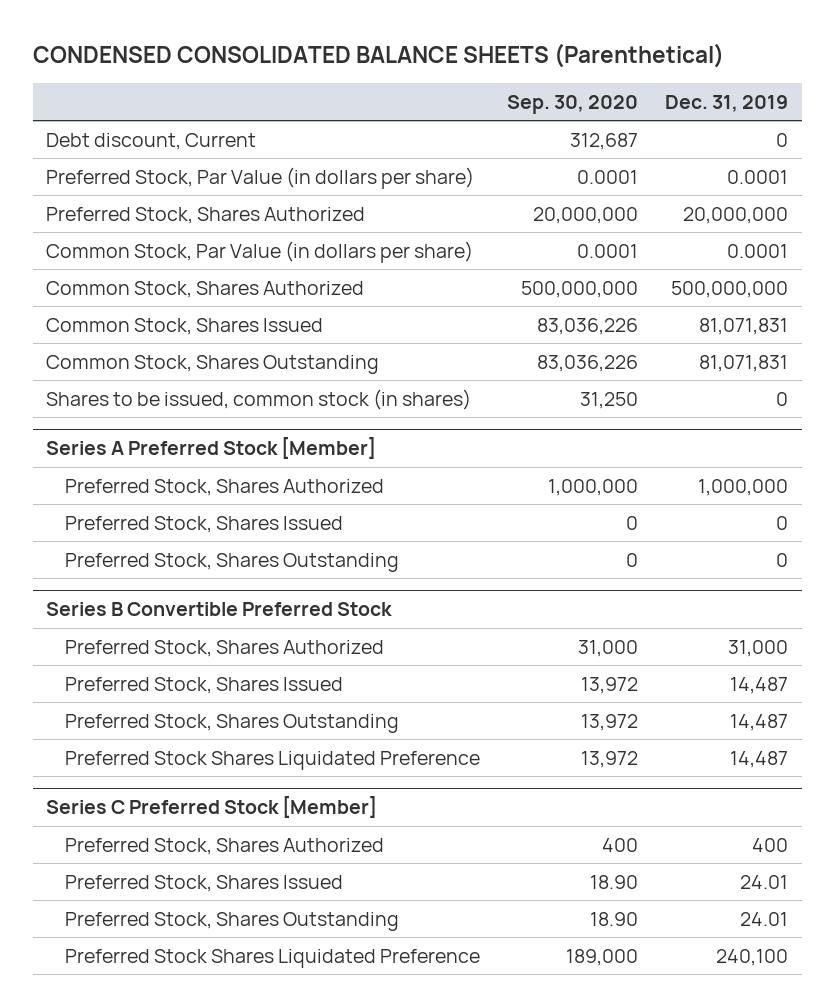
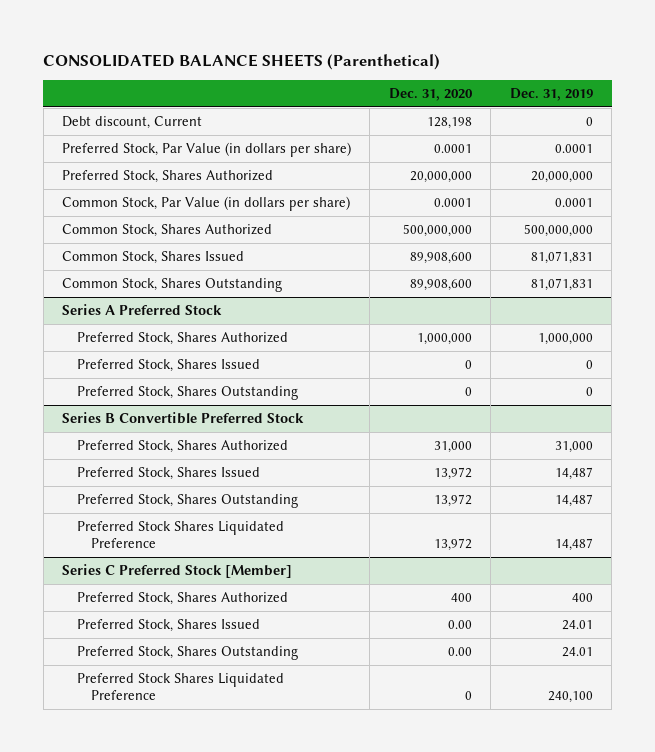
- CONDENSED CONSOLIDATED BALANCE SHEETS (Parenthetical)
+ CONSOLIDATED BALANCE SHEETS (Parenthetical)
- | Sep. 30, 2020 | Dec. 31, 2019
+ | Dec. 31, 2020 | Dec. 31, 2019
- Shares to be issued, common stock (in shares) | 31,250 | 0
- Series A Preferred Stock [Member]
+ Series A Preferred Stock

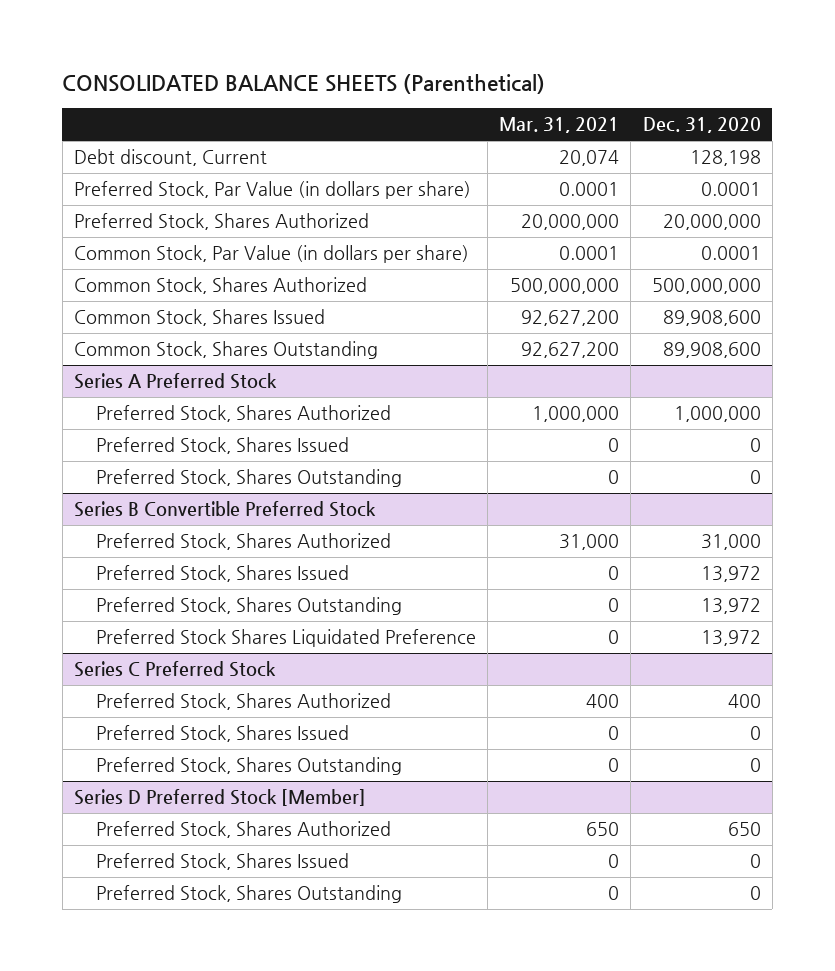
- | Dec. 31, 2020 | Dec. 31, 2019
+ | Mar. 31, 2021 | Dec. 31, 2020
- Series C Preferred Stock [Member]
+ Series C Preferred Stock
- Preferred Stock, Shares Issued | 0.00 | 24.01
- Preferred Stock, Shares Outstanding | 0.00 | 24.01
- Preferred Stock Shares Liquidated Preference | 0 | 240,100
+ Preferred Stock, Shares Issued | 0 | 0
+ Preferred Stock, Shares Outstanding | 0 | 0
+ Series D Preferred Stock [Member]
+ Preferred Stock, Shares Authorized | 650 | 650
+ Preferred Stock, Shares Issued | 0 | 0
+ Preferred Stock, Shares Outstanding | 0 | 0

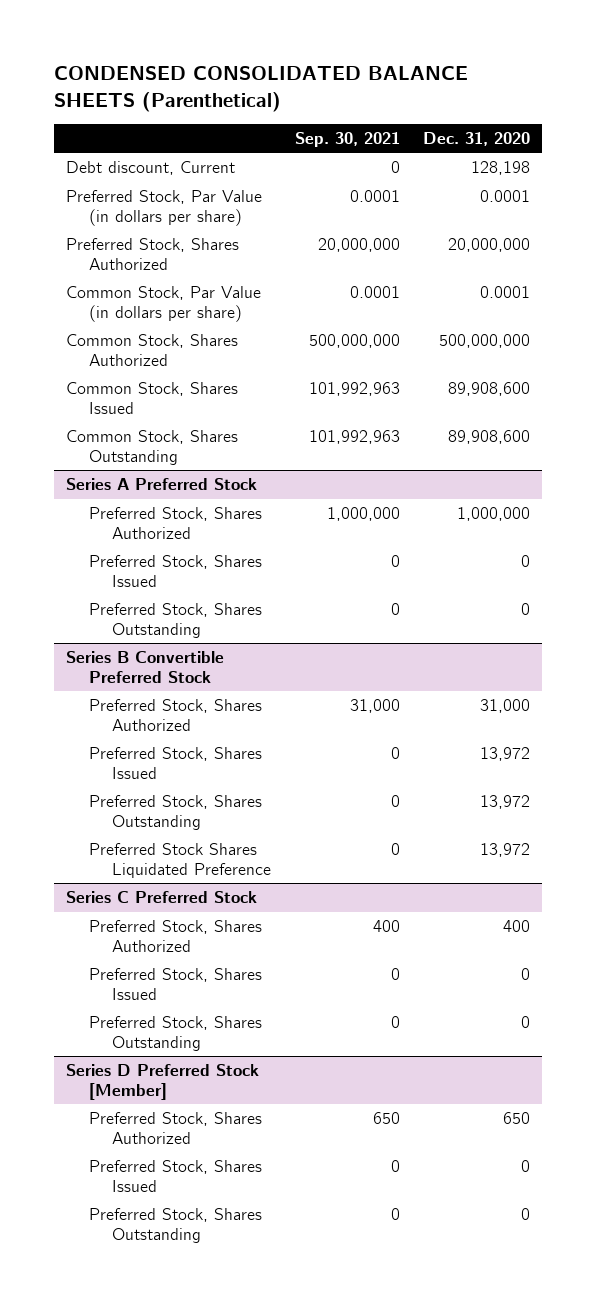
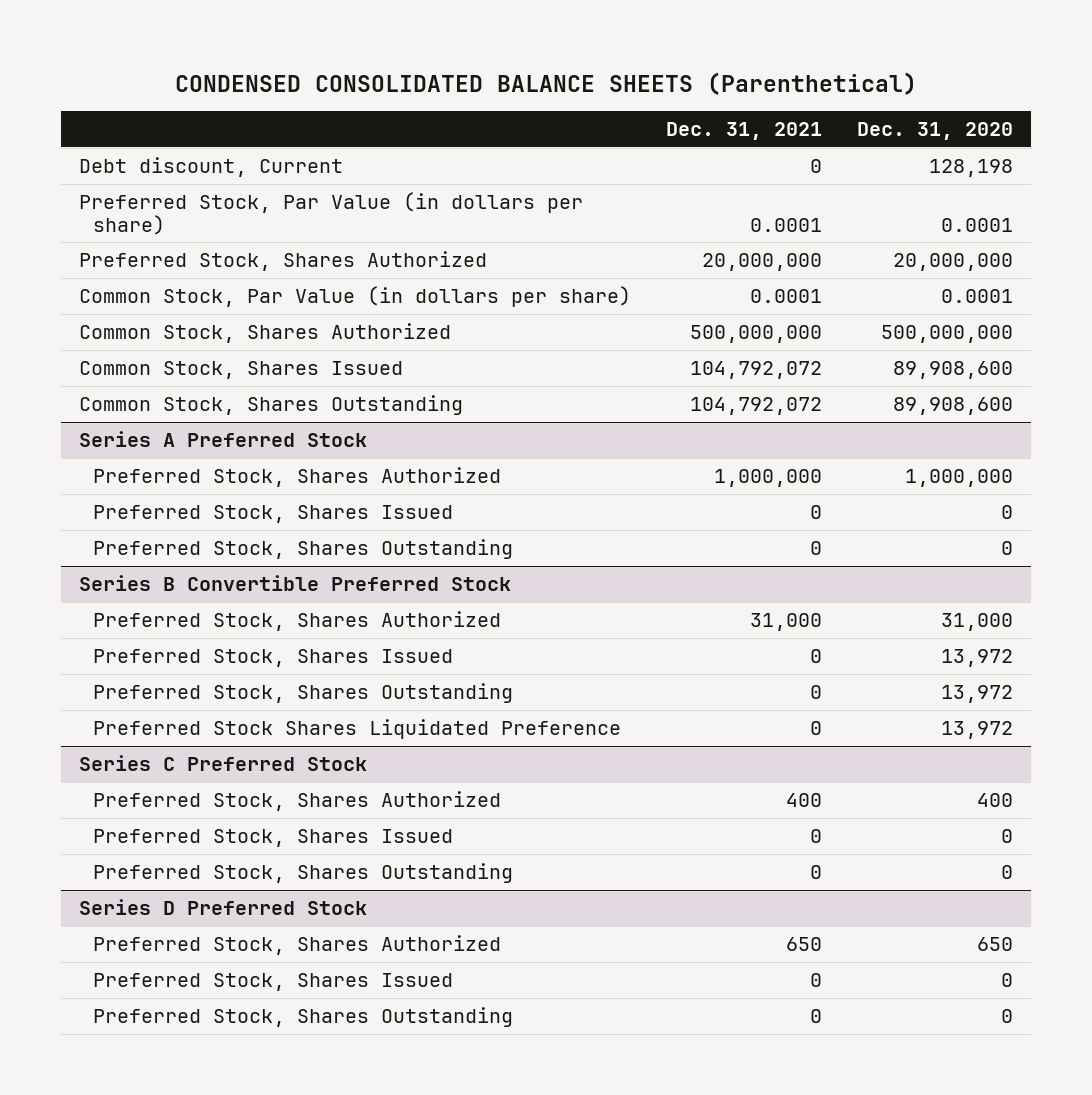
- | Sep. 30, 2021 | Dec. 31, 2020
+ | Dec. 31, 2021 | Dec. 31, 2020
- Series D Preferred Stock [Member]
+ Series D Preferred Stock

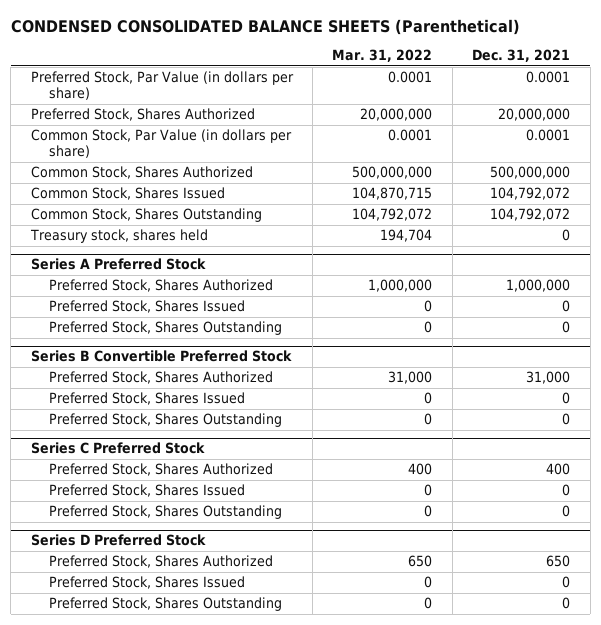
- | Dec. 31, 2021 | Dec. 31, 2020
+ | Mar. 31, 2022 | Dec. 31, 2021
- Debt discount, Current | 0 | 128,198
+ Treasury stock, shares held | 194,704 | 0
@ Series B Convertible Preferred Stock
- Preferred Stock Shares Liquidated Preference | 0 | 13,972

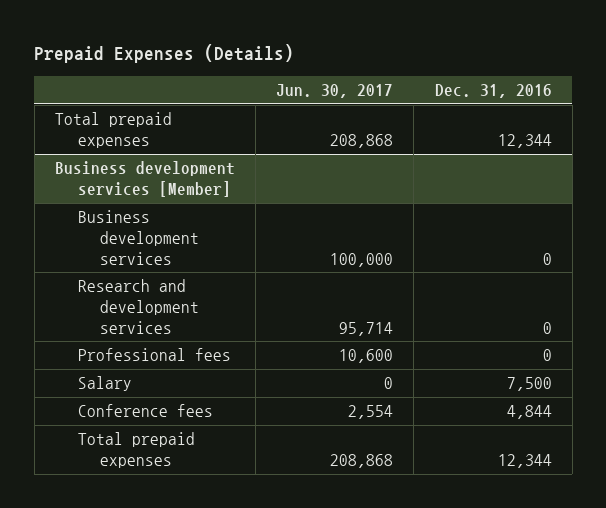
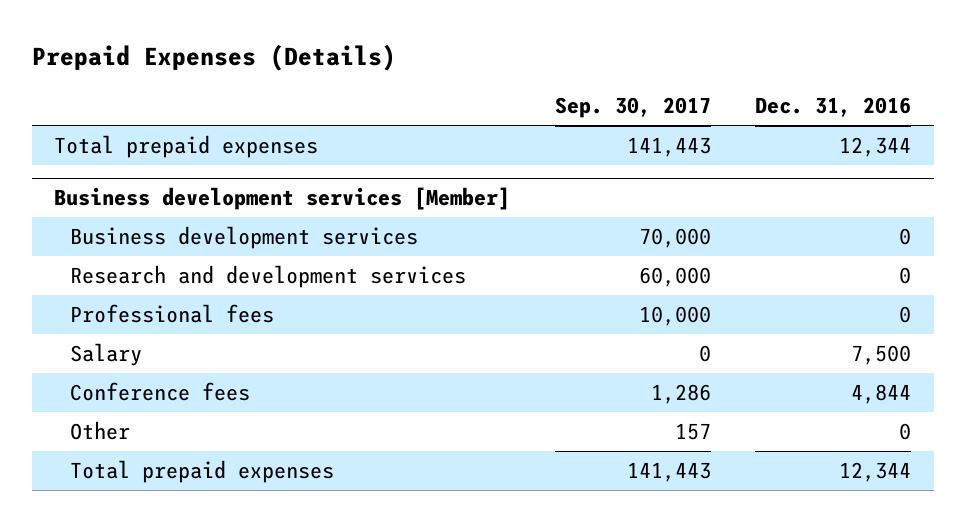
- | Jun. 30, 2017 | Dec. 31, 2016
+ | Sep. 30, 2017 | Dec. 31, 2016
@ Business development services [Member]
+ Other | 157 | 0

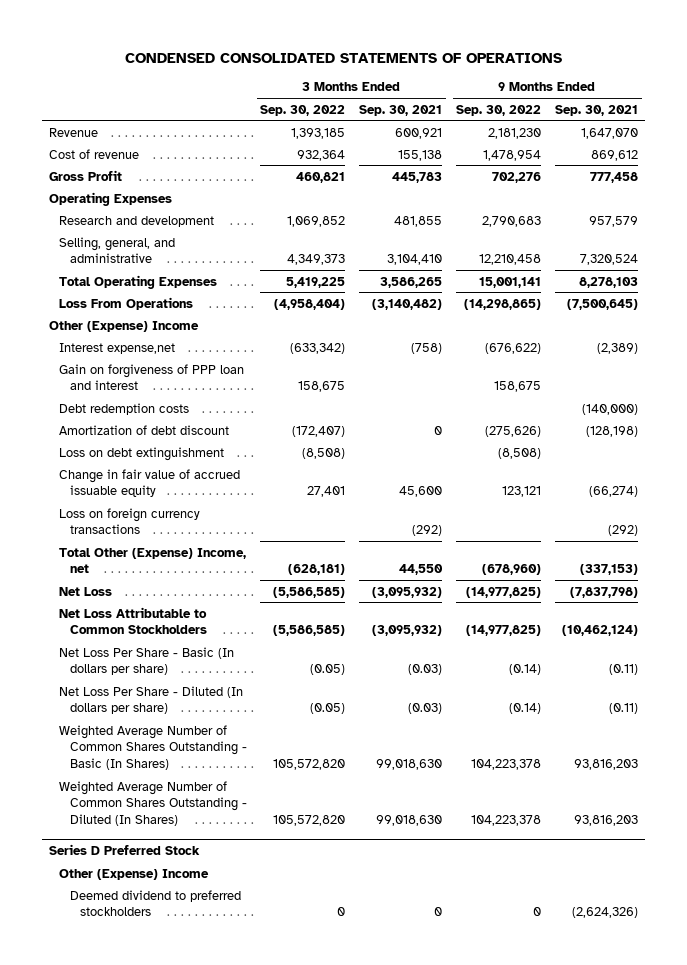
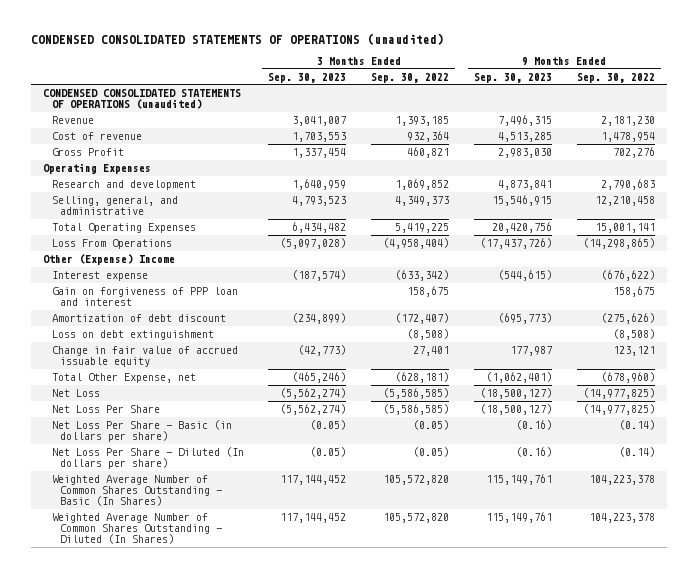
- CONDENSED CONSOLIDATED STATEMENTS OF OPERATIONS
+ CONDENSED CONSOLIDATED STATEMENTS OF OPERATIONS (unaudited)
- | 3 Months Ended Sep. 30, 2022 | 3 Months Ended Sep. 30, 2021 | 9 Months Ended Sep. 30, 2022 | 9 Months Ended Sep. 30, 2021
+ | 3 Months Ended Sep. 30, 2023 | 3 Months Ended Sep. 30, 2022 | 9 Months Ended Sep. 30, 2023 | 9 Months Ended Sep. 30, 2022
+ CONDENSED CONSOLIDATED STATEMENTS OF OPERATIONS (unaudited)
- Interest expense,net | (633,342) | (758) | (676,622) | (2,389)
+ Interest expense | (187,574) | (633,342) | (544,615) | (676,622)
- Debt redemption costs | | | | (140,000)
- Loss on foreign currency transactions | | (292) | | (292)
- Total Other (Expense) Income, net | (628,181) | 44,550 | (678,960) | (337,153)
+ Total Other Expense, net | (465,246) | (628,181) | (1,062,401) | (678,960)
- Net Loss Attributable to Common Stockholders | (5,586,585) | (3,095,932) | (14,977,825) | (10,462,124)
- Net Loss Per Share - Basic (In dollars per share) | (0.05) | (0.03) | (0.14) | (0.11)
+ Net Loss Per Share | (5,562,274) | (5,586,585) | (18,500,127) | (14,977,825)
+ Net Loss Per Share - Basic (in dollars per share) | (0.05) | (0.05) | (0.16) | (0.14)
- Series D Preferred Stock
- Other (Expense) Income
- Deemed dividend to preferred stockholders | 0 | 0 | 0 | (2,624,326)

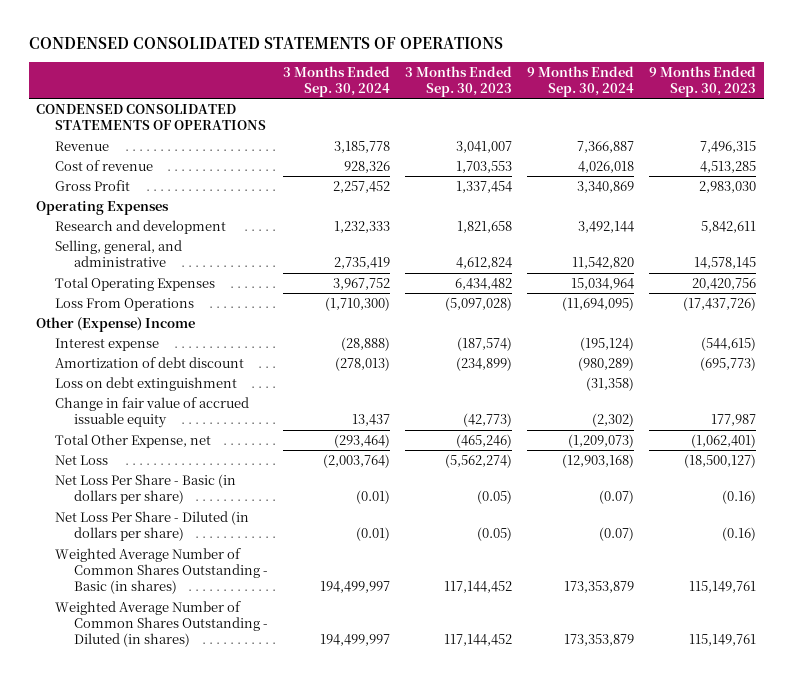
- CONDENSED CONSOLIDATED STATEMENTS OF OPERATIONS (unaudited)
+ CONDENSED CONSOLIDATED STATEMENTS OF OPERATIONS
- | 3 Months Ended Sep. 30, 2023 | 3 Months Ended Sep. 30, 2022 | 9 Months Ended Sep. 30, 2023 | 9 Months Ended Sep. 30, 2022
+ | 3 Months Ended Sep. 30, 2024 | 3 Months Ended Sep. 30, 2023 | 9 Months Ended Sep. 30, 2024 | 9 Months Ended Sep. 30, 2023
- CONDENSED CONSOLIDATED STATEMENTS OF OPERATIONS (unaudited)
+ CONDENSED CONSOLIDATED STATEMENTS OF OPERATIONS
- Research and development | 1,640,959 | 1,069,852 | 4,873,841 | 2,790,683
- Selling, general, and administrative | 4,793,523 | 4,349,373 | 15,546,915 | 12,210,458
+ Research and development | 1,232,333 | 1,821,658 | 3,492,144 | 5,842,611
+ Selling, general, and administrative | 2,735,419 | 4,612,824 | 11,542,820 | 14,578,145
- Gain on forgiveness of PPP loan and interest | | 158,675 | | 158,675
- Net Loss Per Share | (5,562,274) | (5,586,585) | (18,500,127) | (14,977,825)
- Net Loss Per Share - Diluted (In dollars per share) | (0.05) | (0.05) | (0.16) | (0.14)
- Weighted Average Number of Common Shares Outstanding - Basic (In Shares) | 117,144,452 | 105,572,820 | 115,149,761 | 104,223,378
- Weighted Average Number of Common Shares Outstanding - Diluted (In Shares) | 117,144,452 | 105,572,820 | 115,149,761 | 104,223,378
+ Net Loss Per Share - Diluted (in dollars per share) | (0.01) | (0.05) | (0.07) | (0.16)
+ Weighted Average Number of Common Shares Outstanding - Basic (in shares) | 194,499,997 | 117,144,452 | 173,353,879 | 115,149,761
+ Weighted Average Number of Common Shares Outstanding - Diluted (in shares) | 194,499,997 | 117,144,452 | 173,353,879 | 115,149,761

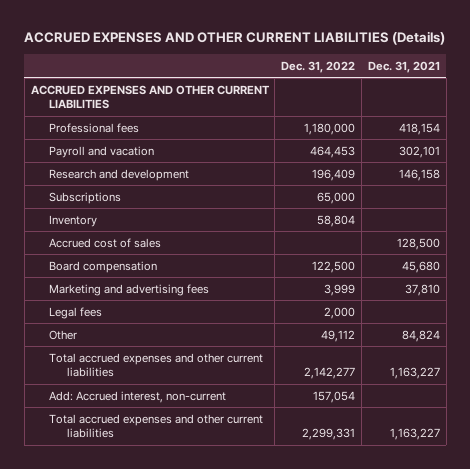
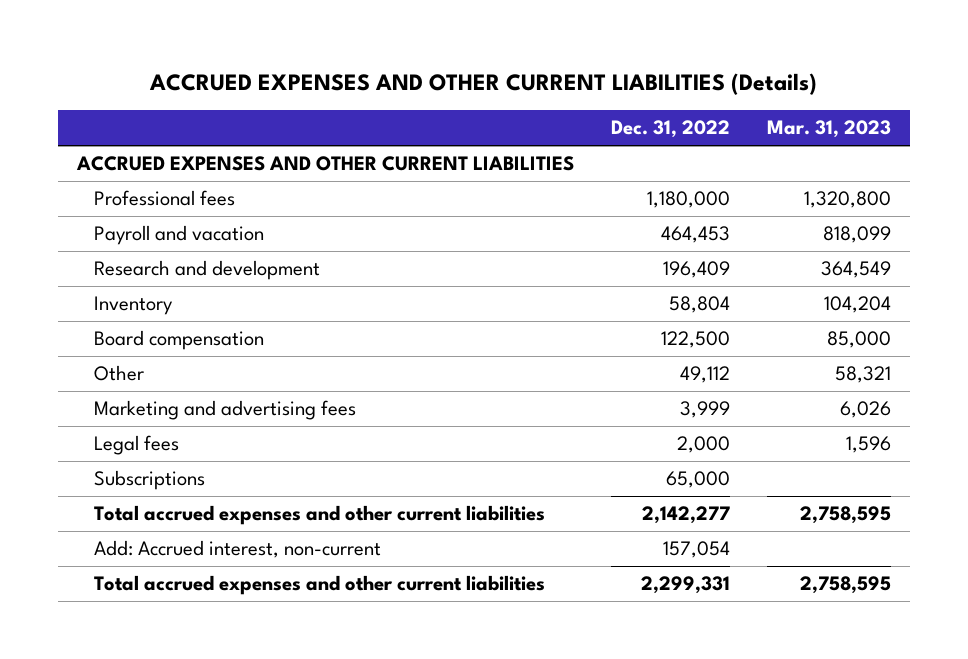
- | Dec. 31, 2022 | Dec. 31, 2021
+ | Dec. 31, 2022 | Mar. 31, 2023
- Accrued cost of sales | | 128,500
moved up: Other | 49,112 | 58,321
moved down: Subscriptions | 65,000 |

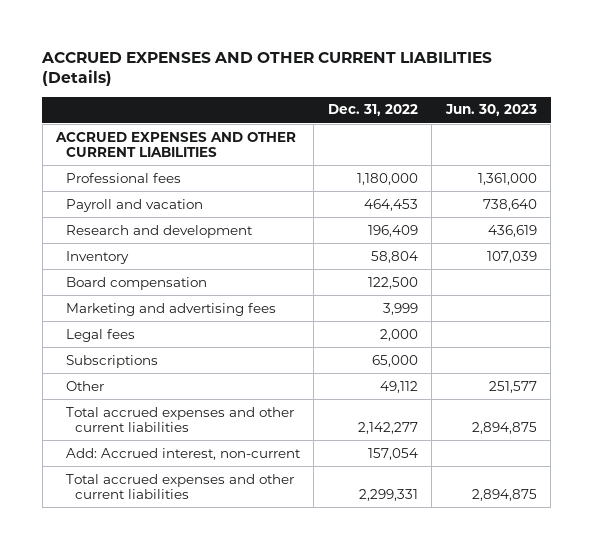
- | Dec. 31, 2022 | Mar. 31, 2023
+ | Dec. 31, 2022 | Jun. 30, 2023
moved down: Other | 49,112 | 251,577

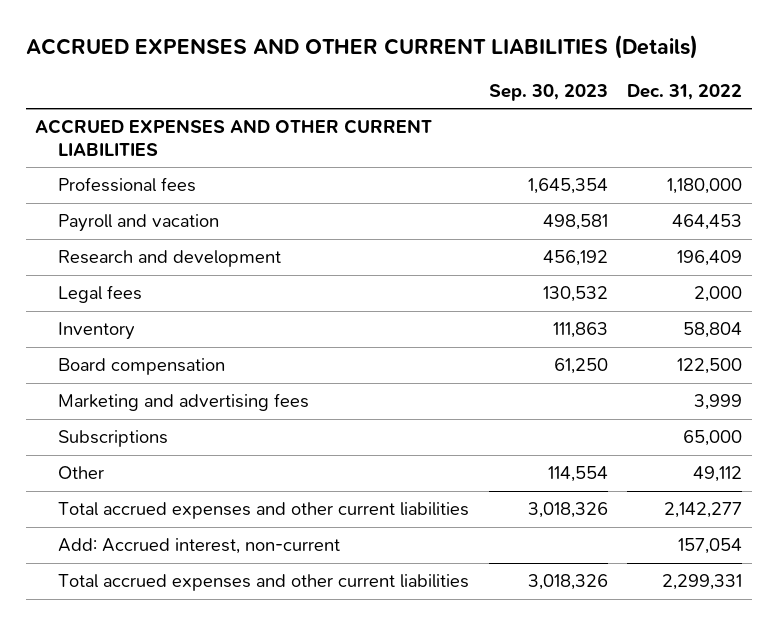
- | Dec. 31, 2022 | Jun. 30, 2023
+ | Sep. 30, 2023 | Dec. 31, 2022
moved up: Legal fees | 130,532 | 2,000

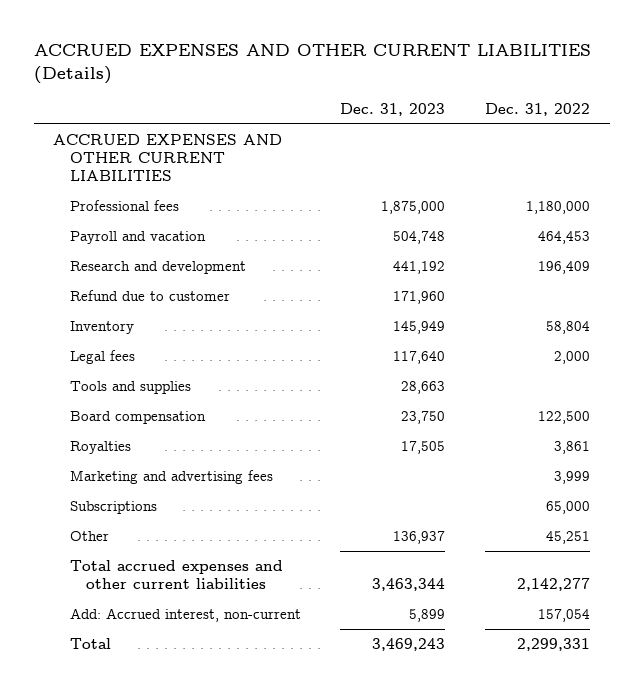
- | Sep. 30, 2023 | Dec. 31, 2022
+ | Dec. 31, 2023 | Dec. 31, 2022
+ Refund due to customer | 171,960 |
moved down: Legal fees | 117,640 | 2,000
+ Tools and supplies | 28,663 |
+ Royalties | 17,505 | 3,861
- Other | 114,554 | 49,112
+ Other | 136,937 | 45,251
- Total accrued expenses and other current liabilities | 3,018,326 | 2,299,331
+ Total | 3,469,243 | 2,299,331

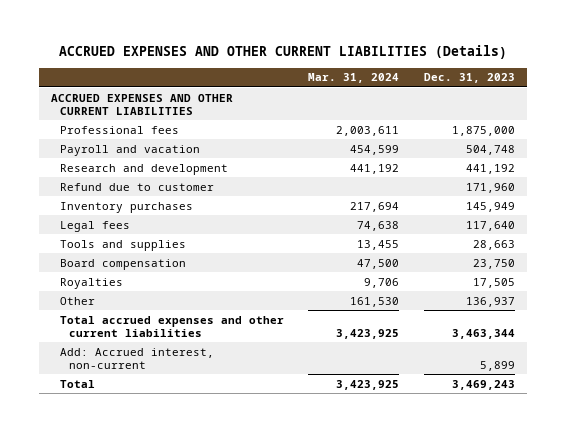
- | Dec. 31, 2023 | Dec. 31, 2022
+ | Mar. 31, 2024 | Dec. 31, 2023
- Inventory | 145,949 | 58,804
+ Inventory purchases | 217,694 | 145,949
- Marketing and advertising fees | | 3,999
- Subscriptions | | 65,000

